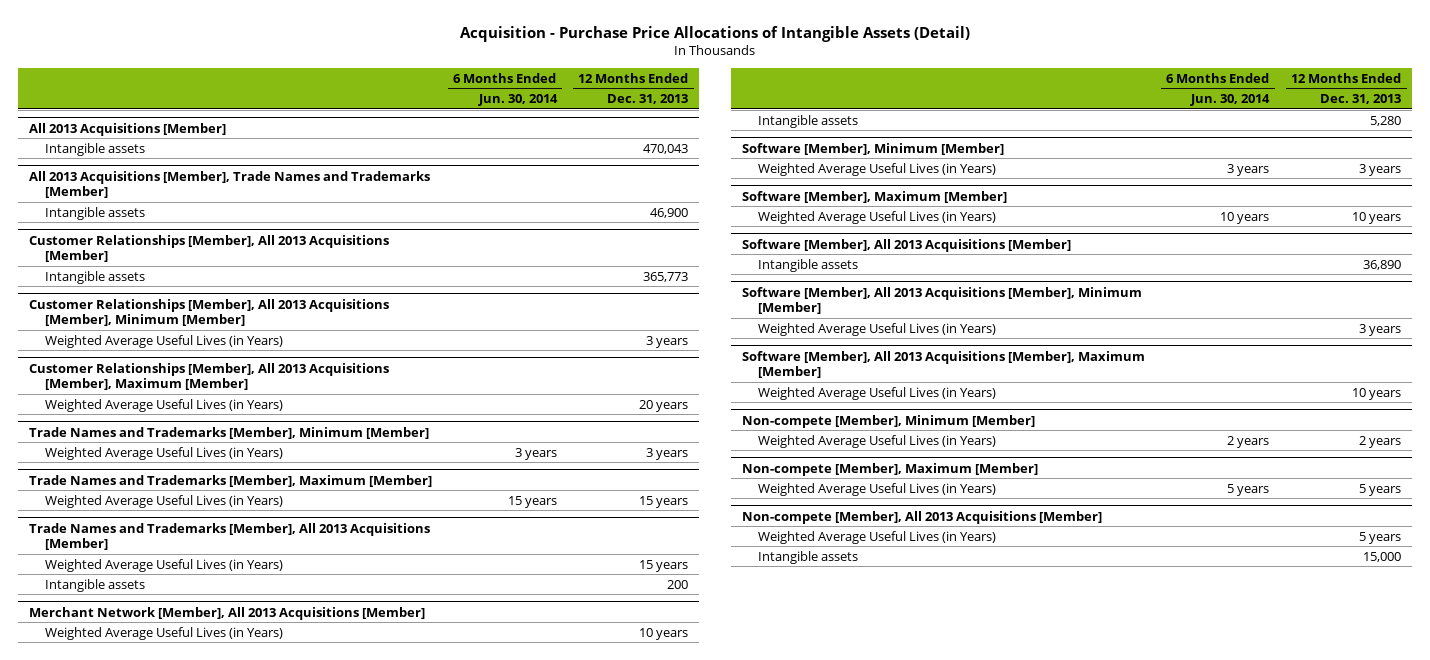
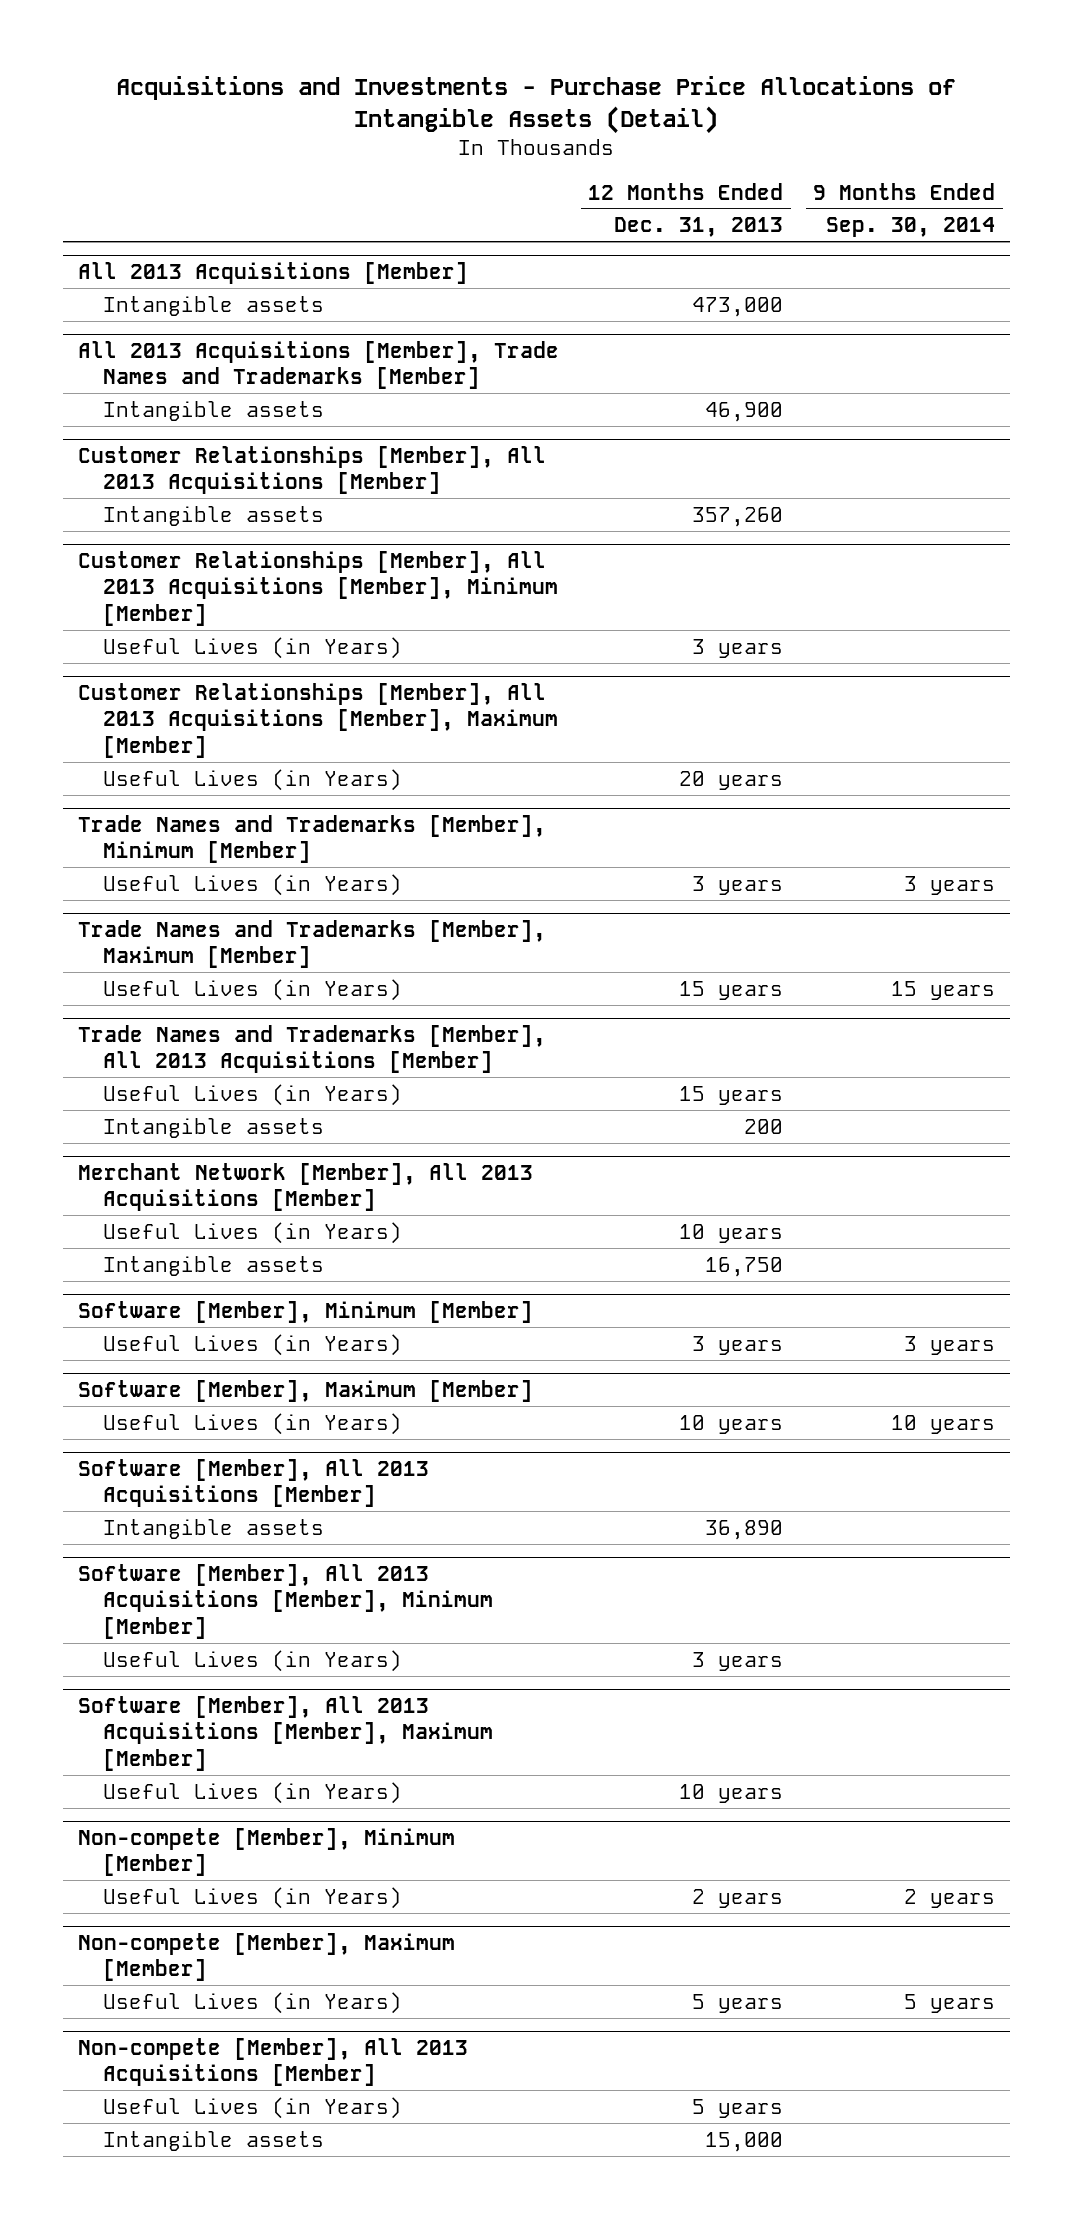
- Acquisition - Purchase Price Allocations of Intangible Assets (Detail)
+ Acquisitions and Investments - Purchase Price Allocations of Intangible Assets (Detail)
- | 6 Months Ended Jun. 30, 2014 | 12 Months Ended Dec. 31, 2013
+ | 12 Months Ended Dec. 31, 2013 | 9 Months Ended Sep. 30, 2014
@ All 2013 Acquisitions [Member]
- Intangible assets | | 470,043
+ Intangible assets | 473,000 |
@ Customer Relationships [Member], All 2013 Acquisitions [Member]
- Intangible assets | | 365,773
+ Intangible assets | 357,260 |
@ Customer Relationships [Member], All 2013 Acquisitions [Member], Minimum [Member]
- Weighted Average Useful Lives (in Years) | | 3 years
+ Useful Lives (in Years) | 3 years |
@ Customer Relationships [Member], All 2013 Acquisitions [Member], Maximum [Member]
- Weighted Average Useful Lives (in Years) | | 20 years
+ Useful Lives (in Years) | 20 years |
@ Trade Names and Trademarks [Member], Minimum [Member]
- Weighted Average Useful Lives (in Years) | 3 years | 3 years
+ Useful Lives (in Years) | 3 years | 3 years
@ Trade Names and Trademarks [Member], Maximum [Member]
- Weighted Average Useful Lives (in Years) | 15 years | 15 years
+ Useful Lives (in Years) | 15 years | 15 years
@ Trade Names and Trademarks [Member], All 2013 Acquisitions [Member]
- Weighted Average Useful Lives (in Years) | | 15 years
+ Useful Lives (in Years) | 15 years |
@ Merchant Network [Member], All 2013 Acquisitions [Member]
- Weighted Average Useful Lives (in Years) | | 10 years
- Intangible assets | | 5,280
+ Useful Lives (in Years) | 10 years |
+ Intangible assets | 16,750 |
@ Software [Member], Minimum [Member]
- Weighted Average Useful Lives (in Years) | 3 years | 3 years
+ Useful Lives (in Years) | 3 years | 3 years
@ Software [Member], Maximum [Member]
- Weighted Average Useful Lives (in Years) | 10 years | 10 years
+ Useful Lives (in Years) | 10 years | 10 years
@ Software [Member], All 2013 Acquisitions [Member], Minimum [Member]
- Weighted Average Useful Lives (in Years) | | 3 years
+ Useful Lives (in Years) | 3 years |
@ Software [Member], All 2013 Acquisitions [Member], Maximum [Member]
- Weighted Average Useful Lives (in Years) | | 10 years
+ Useful Lives (in Years) | 10 years |
@ Non-compete [Member], Minimum [Member]
- Weighted Average Useful Lives (in Years) | 2 years | 2 years
+ Useful Lives (in Years) | 2 years | 2 years
@ Non-compete [Member], Maximum [Member]
- Weighted Average Useful Lives (in Years) | 5 years | 5 years
+ Useful Lives (in Years) | 5 years | 5 years
@ Non-compete [Member], All 2013 Acquisitions [Member]
- Weighted Average Useful Lives (in Years) | | 5 years
+ Useful Lives (in Years) | 5 years |

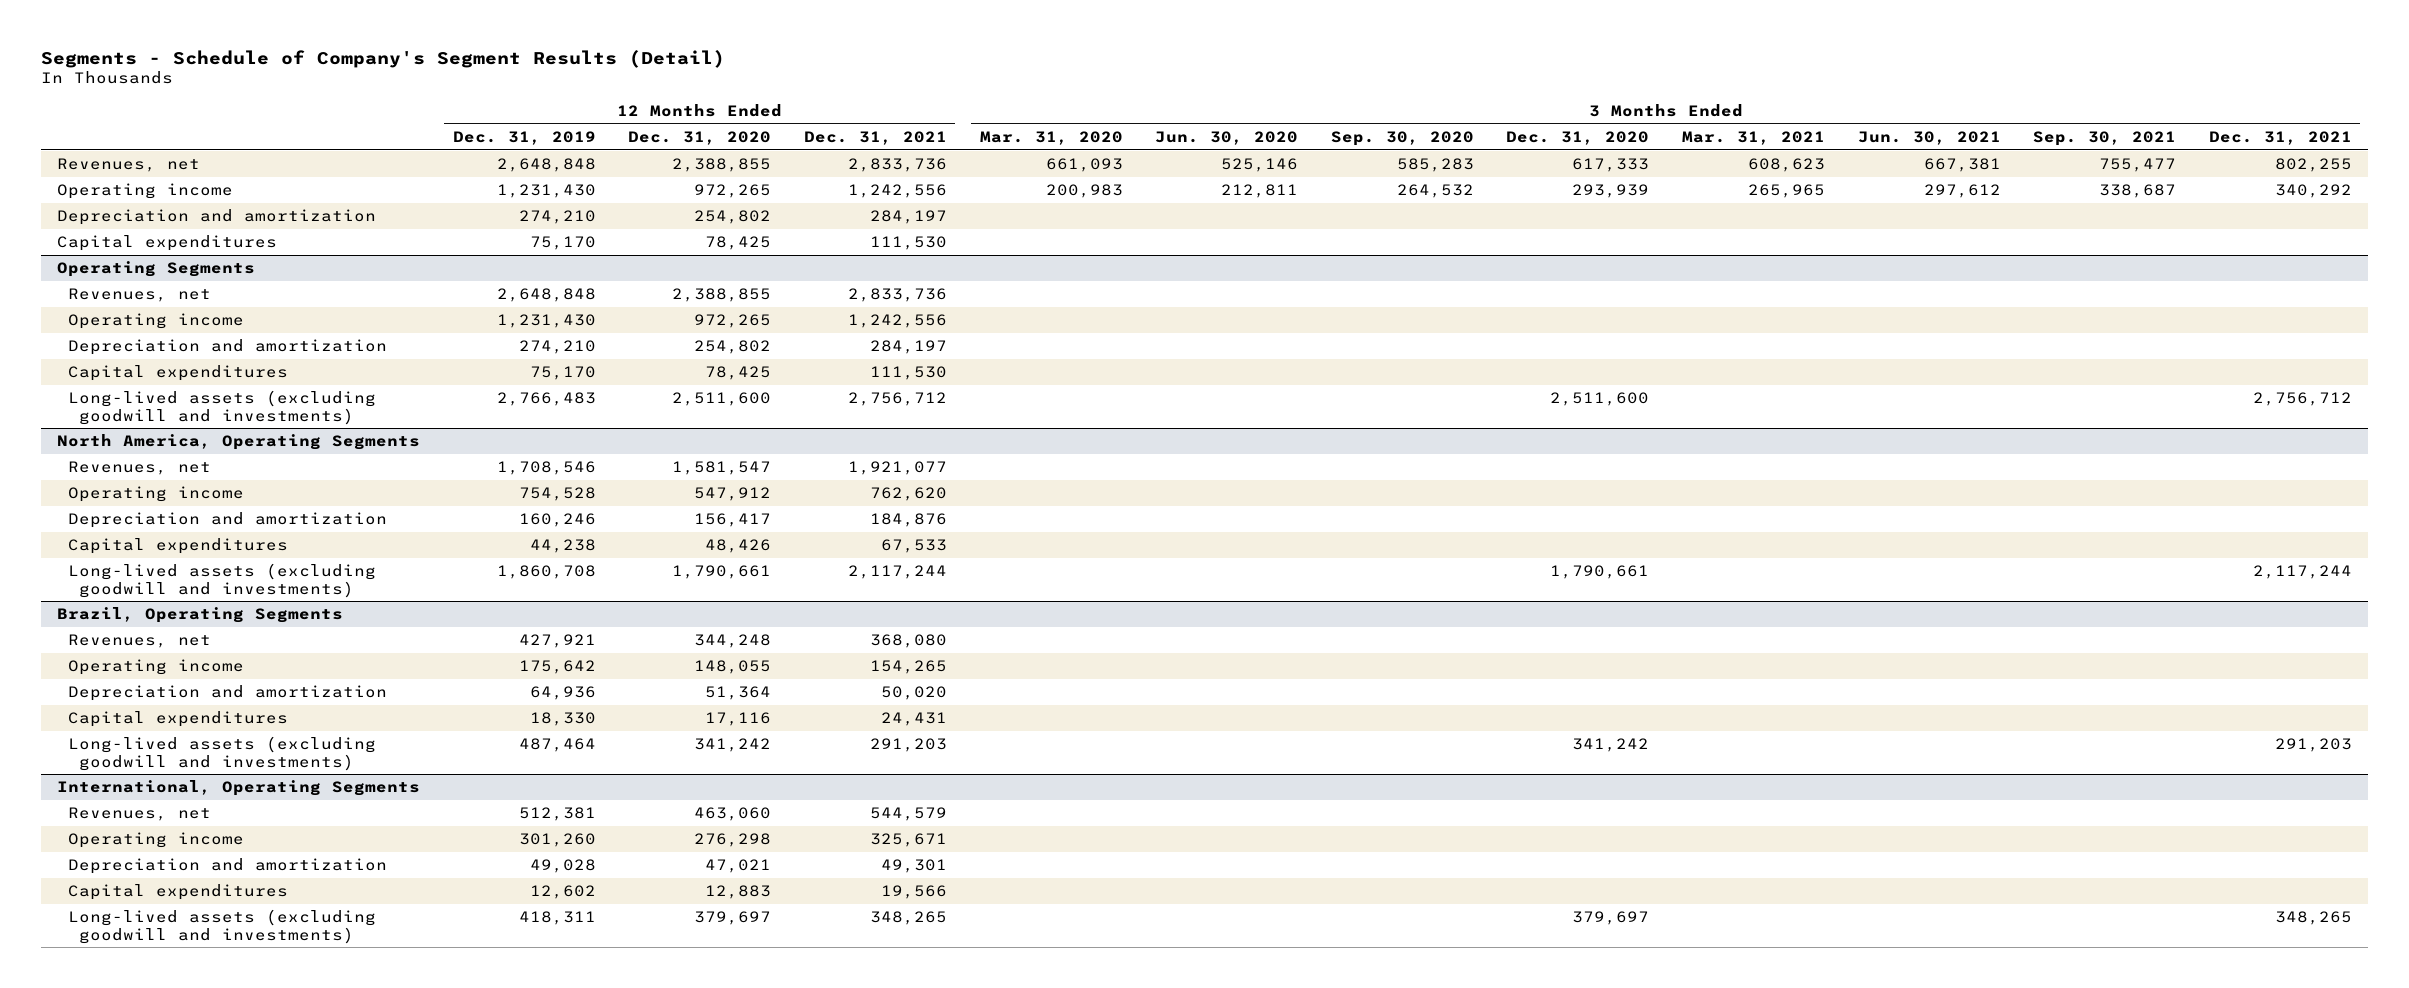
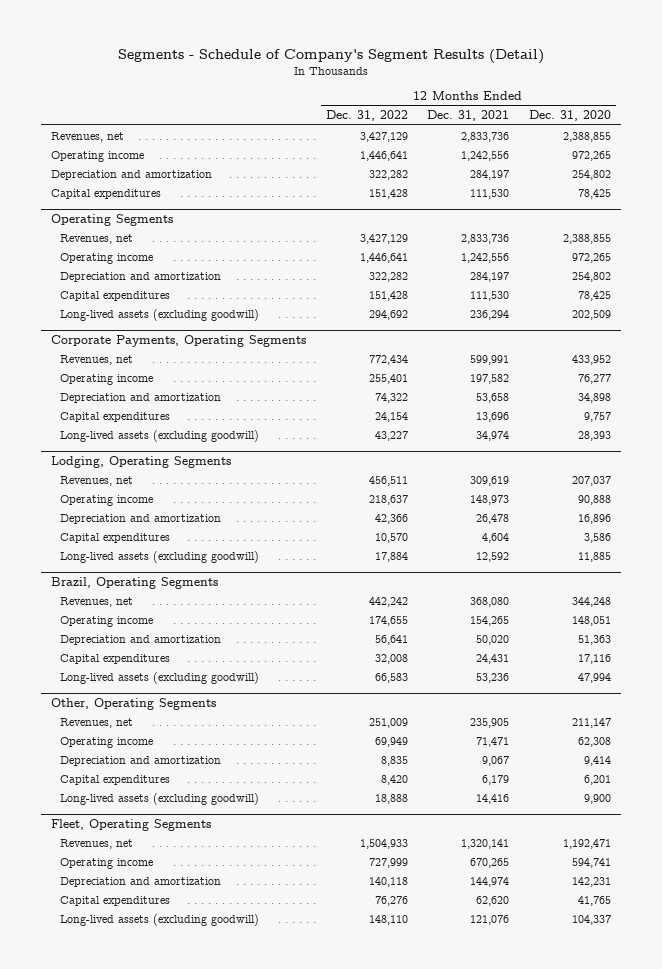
- | 12 Months Ended Dec. 31, 2019 | 12 Months Ended Dec. 31, 2020 | 12 Months Ended Dec. 31, 2021 | 3 Months Ended Mar. 31, 2020 | 3 Months Ended Jun. 30, 2020 | 3 Months Ended Sep. 30, 2020 | 3 Months Ended Dec. 31, 2020 | 3 Months Ended Mar. 31, 2021 | 3 Months Ended Jun. 30, 2021 | 3 Months Ended Sep. 30, 2021 | 3 Months Ended Dec. 31, 2021
+ | 12 Months Ended Dec. 31, 2022 | 12 Months Ended Dec. 31, 2021 | 12 Months Ended Dec. 31, 2020
@ Operating Segments
- Long-lived assets (excluding goodwill and investments) | 2,766,483 | 2,511,600 | 2,756,712 | | | | 2,511,600 | | | | 2,756,712
- North America, Operating Segments
- Revenues, net | 1,708,546 | 1,581,547 | 1,921,077 | | | | | | | |
- Operating income | 754,528 | 547,912 | 762,620 | | | | | | | |
- Depreciation and amortization | 160,246 | 156,417 | 184,876 | | | | | | | |
- Capital expenditures | 44,238 | 48,426 | 67,533 | | | | | | | |
- Long-lived assets (excluding goodwill and investments) | 1,860,708 | 1,790,661 | 2,117,244 | | | | 1,790,661 | | | | 2,117,244
@ Operating Segments
+ Long-lived assets (excluding goodwill) | 294,692 | 236,294 | 202,509
+ Corporate Payments, Operating Segments
+ Revenues, net | 772,434 | 599,991 | 433,952
+ Operating income | 255,401 | 197,582 | 76,277
+ Depreciation and amortization | 74,322 | 53,658 | 34,898
+ Capital expenditures | 24,154 | 13,696 | 9,757
+ Long-lived assets (excluding goodwill) | 43,227 | 34,974 | 28,393
+ Lodging, Operating Segments
+ Revenues, net | 456,511 | 309,619 | 207,037
+ Operating income | 218,637 | 148,973 | 90,888
+ Depreciation and amortization | 42,366 | 26,478 | 16,896
+ Capital expenditures | 10,570 | 4,604 | 3,586
+ Long-lived assets (excluding goodwill) | 17,884 | 12,592 | 11,885
@ Brazil, Operating Segments
- Operating income | 175,642 | 148,055 | 154,265 | | | | | | | |
- Depreciation and amortization | 64,936 | 51,364 | 50,020 | | | | | | | |
+ Operating income | 174,655 | 154,265 | 148,051
+ Depreciation and amortization | 56,641 | 50,020 | 51,363
- Long-lived assets (excluding goodwill and investments) | 487,464 | 341,242 | 291,203 | | | | 341,242 | | | | 291,203
- International, Operating Segments
- Revenues, net | 512,381 | 463,060 | 544,579 | | | | | | | |
- Operating income | 301,260 | 276,298 | 325,671 | | | | | | | |
- Depreciation and amortization | 49,028 | 47,021 | 49,301 | | | | | | | |
- Capital expenditures | 12,602 | 12,883 | 19,566 | | | | | | | |
- Long-lived assets (excluding goodwill and investments) | 418,311 | 379,697 | 348,265 | | | | 379,697 | | | | 348,265
@ Brazil, Operating Segments
+ Long-lived assets (excluding goodwill) | 66,583 | 53,236 | 47,994
+ Other, Operating Segments
+ Revenues, net | 251,009 | 235,905 | 211,147
+ Operating income | 69,949 | 71,471 | 62,308
+ Depreciation and amortization | 8,835 | 9,067 | 9,414
+ Capital expenditures | 8,420 | 6,179 | 6,201
+ Long-lived assets (excluding goodwill) | 18,888 | 14,416 | 9,900
+ Fleet, Operating Segments
+ Revenues, net | 1,504,933 | 1,320,141 | 1,192,471
+ Operating income | 727,999 | 670,265 | 594,741
+ Depreciation and amortization | 140,118 | 144,974 | 142,231
+ Capital expenditures | 76,276 | 62,620 | 41,765
+ Long-lived assets (excluding goodwill) | 148,110 | 121,076 | 104,337

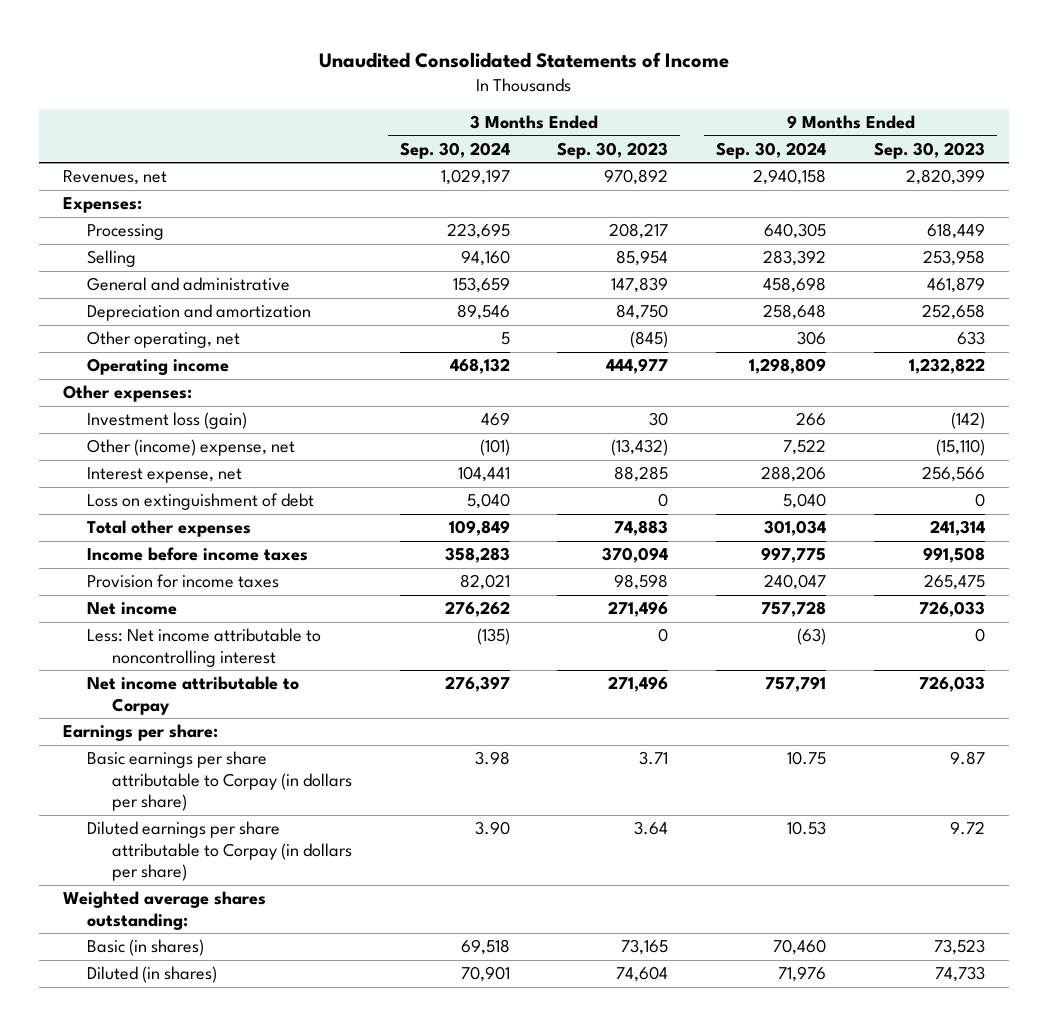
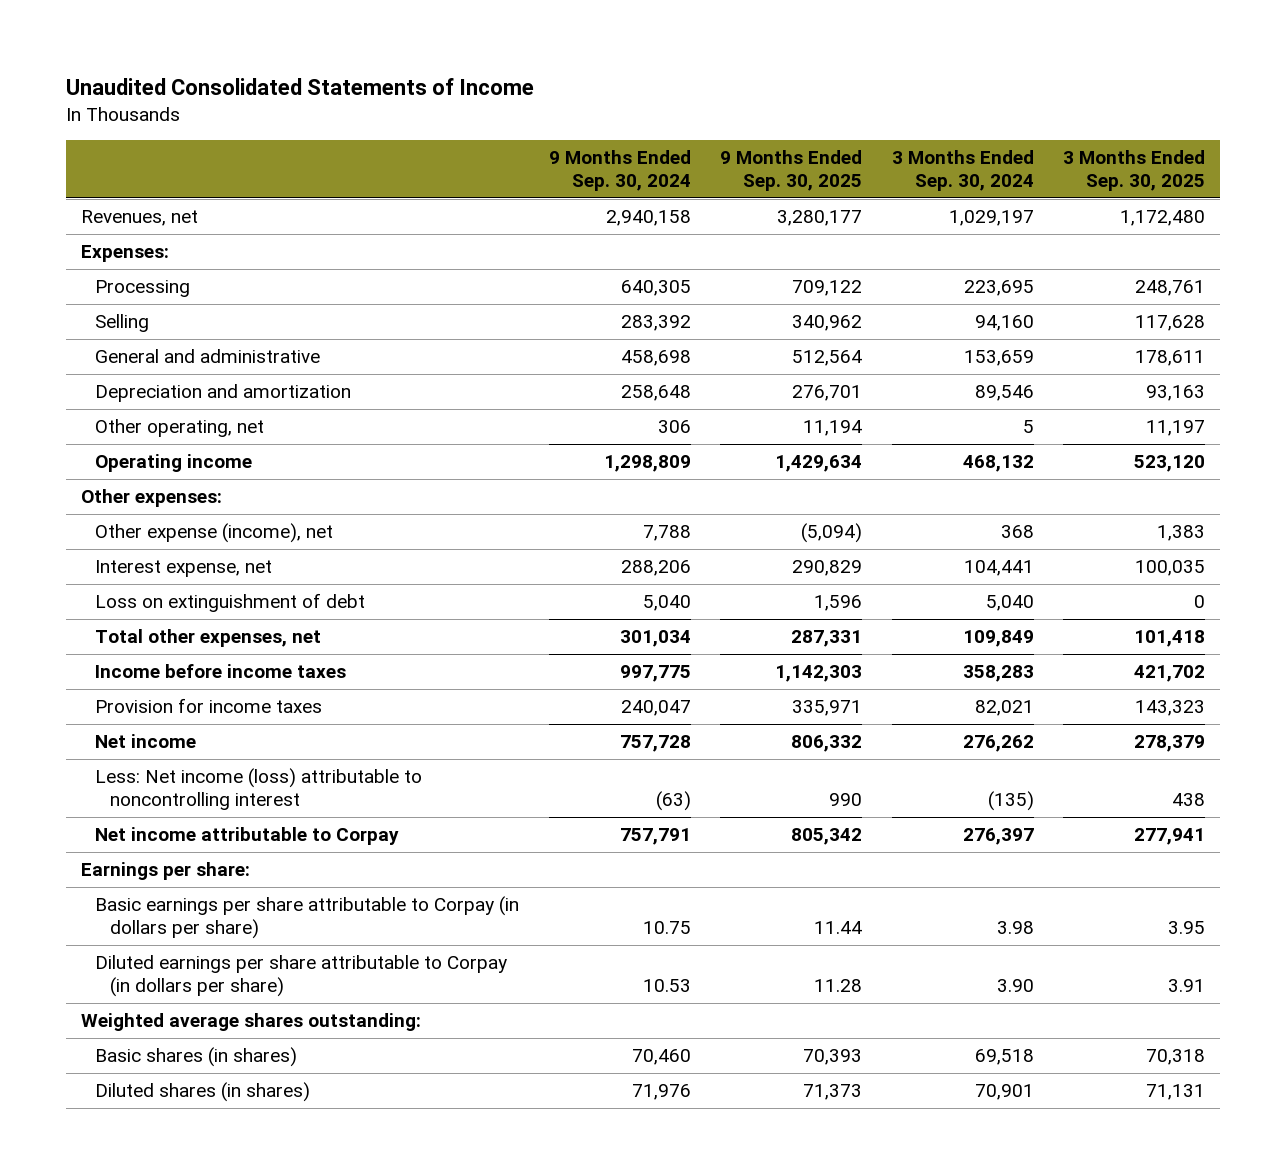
- | 3 Months Ended Sep. 30, 2024 | 3 Months Ended Sep. 30, 2023 | 9 Months Ended Sep. 30, 2024 | 9 Months Ended Sep. 30, 2023
+ | 9 Months Ended Sep. 30, 2024 | 9 Months Ended Sep. 30, 2025 | 3 Months Ended Sep. 30, 2024 | 3 Months Ended Sep. 30, 2025
- Investment loss (gain) | 469 | 30 | 266 | (142)
- Other (income) expense, net | (101) | (13,432) | 7,522 | (15,110)
+ Other expense (income), net | 7,788 | (5,094) | 368 | 1,383
- Total other expenses | 109,849 | 74,883 | 301,034 | 241,314
+ Total other expenses, net | 301,034 | 287,331 | 109,849 | 101,418
- Less: Net income attributable to noncontrolling interest | (135) | 0 | (63) | 0
+ Less: Net income (loss) attributable to noncontrolling interest | (63) | 990 | (135) | 438
- Basic (in shares) | 69,518 | 73,165 | 70,460 | 73,523
- Diluted (in shares) | 70,901 | 74,604 | 71,976 | 74,733
+ Basic shares (in shares) | 70,460 | 70,393 | 69,518 | 70,318
+ Diluted shares (in shares) | 71,976 | 71,373 | 70,901 | 71,131

